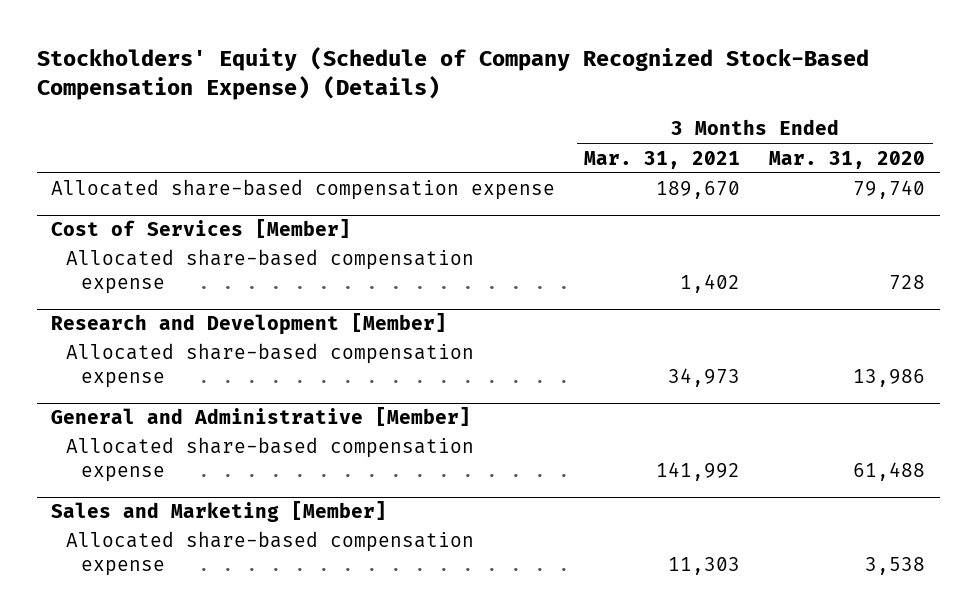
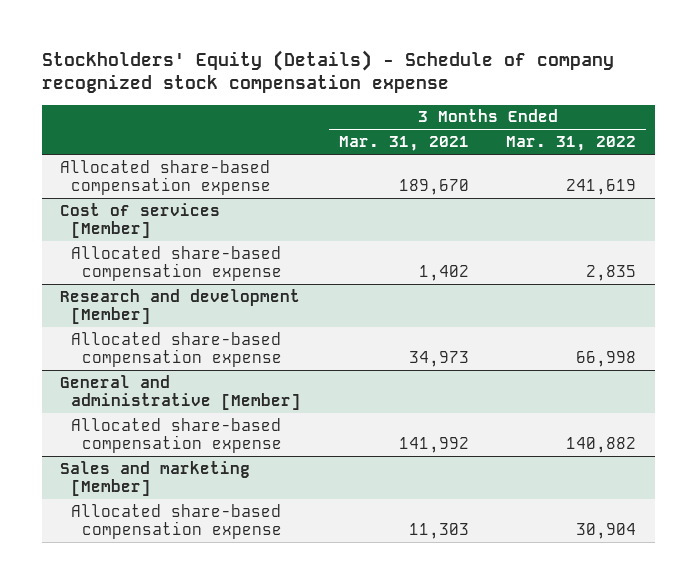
- Stockholders' Equity (Schedule of Company Recognized Stock-Based Compensation Expense) (Details)
+ Stockholders' Equity (Details) - Schedule of company recognized stock compensation expense
- | 3 Months Ended Mar. 31, 2021 | 3 Months Ended Mar. 31, 2020
+ | 3 Months Ended Mar. 31, 2021 | 3 Months Ended Mar. 31, 2022
- Cost of Services [Member]
+ Cost of services [Member]
- Research and Development [Member]
+ Research and development [Member]
- General and Administrative [Member]
+ General and administrative [Member]
- Sales and Marketing [Member]
+ Sales and marketing [Member]

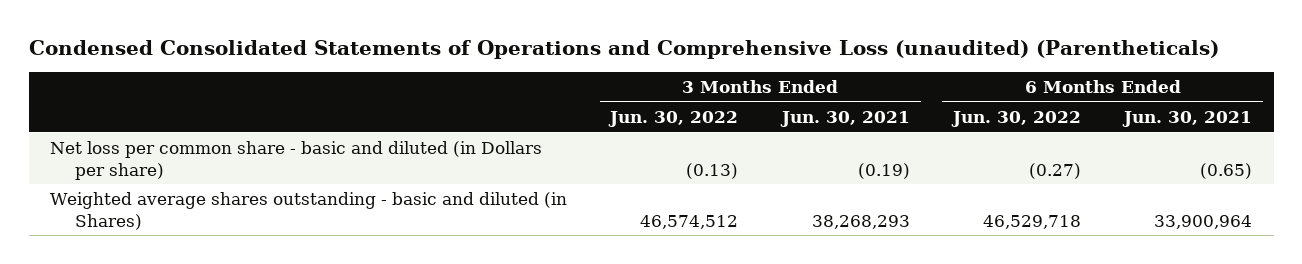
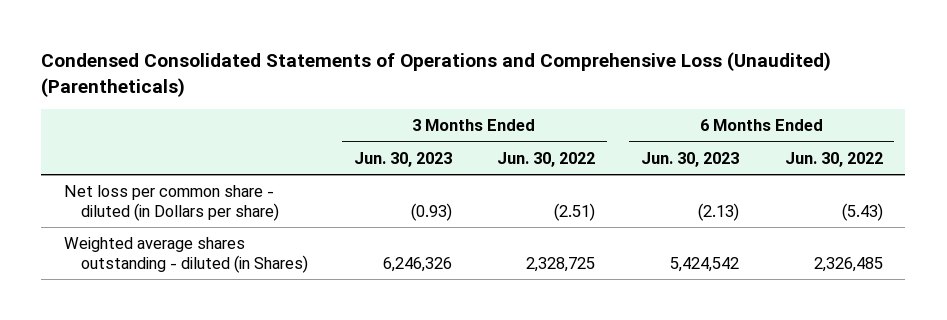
- Condensed Consolidated Statements of Operations and Comprehensive Loss (unaudited) (Parentheticals)
+ Condensed Consolidated Statements of Operations and Comprehensive Loss (Unaudited) (Parentheticals)
- | 3 Months Ended Jun. 30, 2022 | 3 Months Ended Jun. 30, 2021 | 6 Months Ended Jun. 30, 2022 | 6 Months Ended Jun. 30, 2021
+ | 3 Months Ended Jun. 30, 2023 | 3 Months Ended Jun. 30, 2022 | 6 Months Ended Jun. 30, 2023 | 6 Months Ended Jun. 30, 2022
- Net loss per common share - basic and diluted (in Dollars per share) | (0.13) | (0.19) | (0.27) | (0.65)
- Weighted average shares outstanding - basic and diluted (in Shares) | 46,574,512 | 38,268,293 | 46,529,718 | 33,900,964
+ Net loss per common share - diluted (in Dollars per share) | (0.93) | (2.51) | (2.13) | (5.43)
+ Weighted average shares outstanding - diluted (in Shares) | 6,246,326 | 2,328,725 | 5,424,542 | 2,326,485

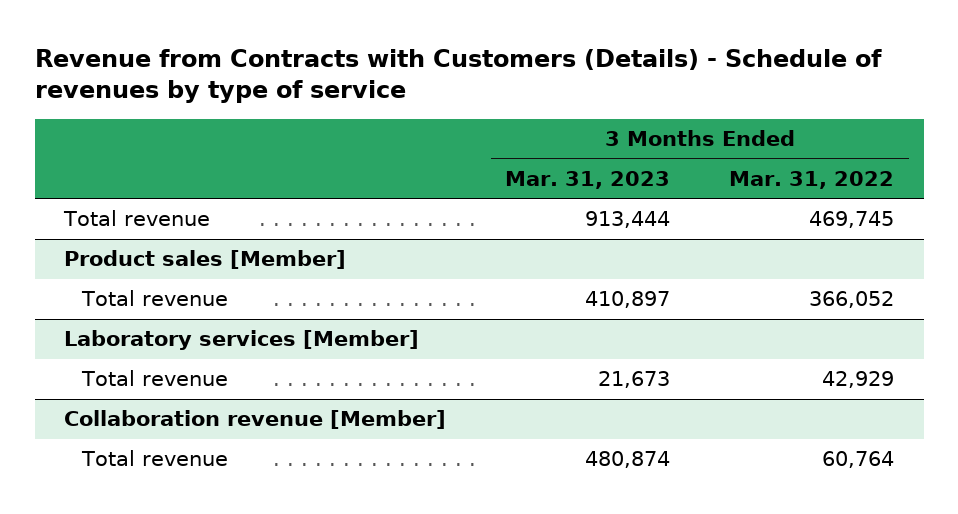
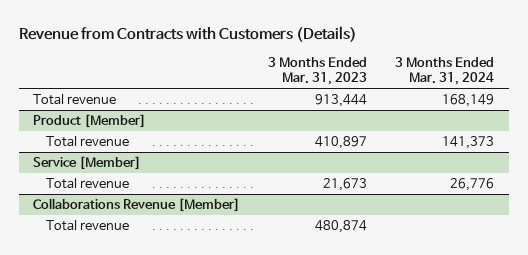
- Revenue from Contracts with Customers (Details) - Schedule of revenues by type of service
+ Revenue from Contracts with Customers (Details)
- | 3 Months Ended Mar. 31, 2023 | 3 Months Ended Mar. 31, 2022
+ | 3 Months Ended Mar. 31, 2023 | 3 Months Ended Mar. 31, 2024
- Product sales [Member]
+ Product [Member]
- Laboratory services [Member]
+ Service [Member]
- Collaboration revenue [Member]
+ Collaborations Revenue [Member]

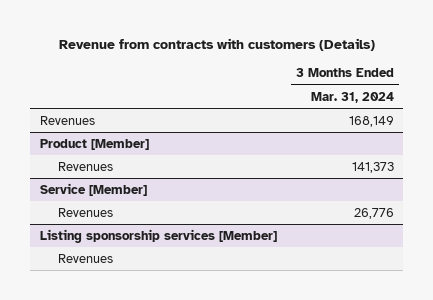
- Revenue from Contracts with Customers (Details)
+ Revenue from contracts with customers (Details)
- | 3 Months Ended Mar. 31, 2023 | 3 Months Ended Mar. 31, 2024
+ | 3 Months Ended Mar. 31, 2024
- Total revenue | 913,444 | 168,149
+ Revenues | 168,149
@ Product [Member]
- Total revenue | 410,897 | 141,373
+ Revenues | 141,373
@ Service [Member]
- Total revenue | 21,673 | 26,776
- Collaborations Revenue [Member]
- Total revenue | 480,874 |
@ Service [Member]
+ Revenues | 26,776
+ Listing sponsorship services [Member]
+ Revenues

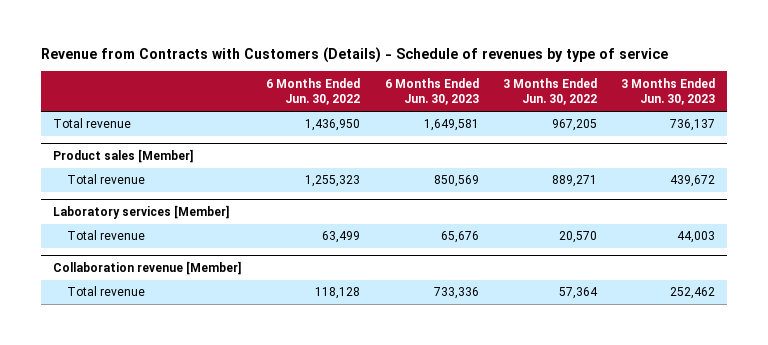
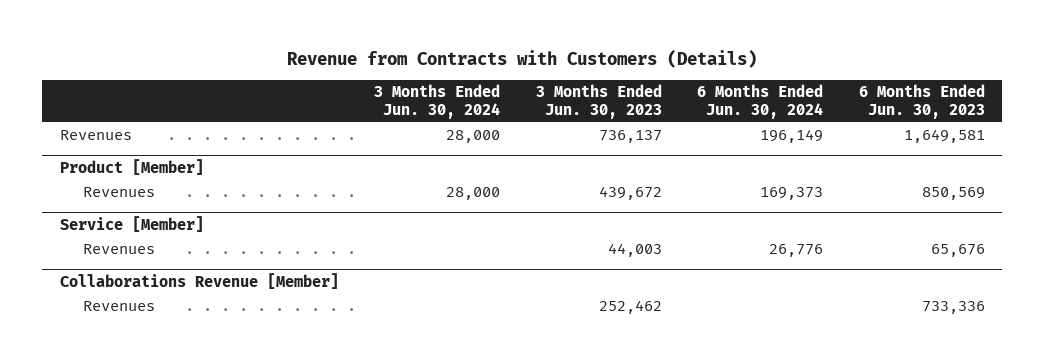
- Revenue from Contracts with Customers (Details) - Schedule of revenues by type of service
+ Revenue from Contracts with Customers (Details)
- | 6 Months Ended Jun. 30, 2022 | 6 Months Ended Jun. 30, 2023 | 3 Months Ended Jun. 30, 2022 | 3 Months Ended Jun. 30, 2023
+ | 3 Months Ended Jun. 30, 2024 | 3 Months Ended Jun. 30, 2023 | 6 Months Ended Jun. 30, 2024 | 6 Months Ended Jun. 30, 2023
- Total revenue | 1,436,950 | 1,649,581 | 967,205 | 736,137
- Product sales [Member]
- Total revenue | 1,255,323 | 850,569 | 889,271 | 439,672
- Laboratory services [Member]
- Total revenue | 63,499 | 65,676 | 20,570 | 44,003
- Collaboration revenue [Member]
- Total revenue | 118,128 | 733,336 | 57,364 | 252,462
+ Revenues | 28,000 | 736,137 | 196,149 | 1,649,581
+ Product [Member]
+ Revenues | 28,000 | 439,672 | 169,373 | 850,569
+ Service [Member]
+ Revenues | | 44,003 | 26,776 | 65,676
+ Collaborations Revenue [Member]
+ Revenues | | 252,462 | | 733,336

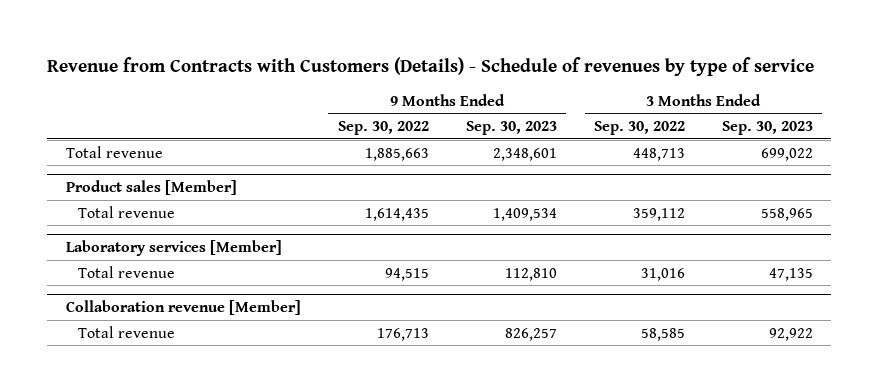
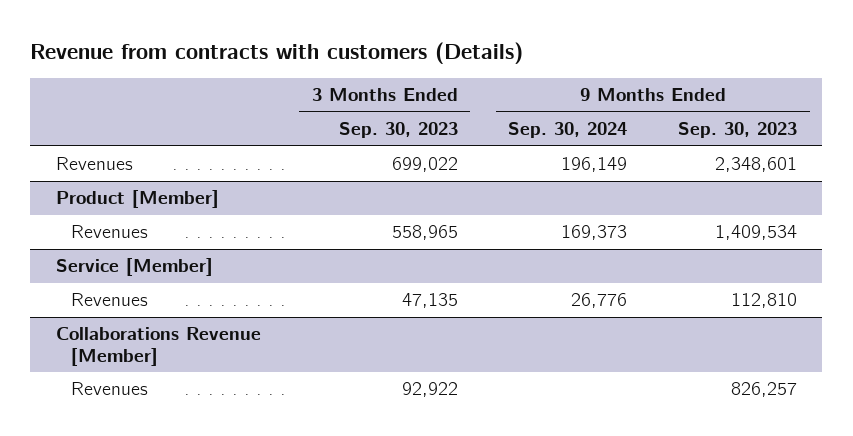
- Revenue from Contracts with Customers (Details) - Schedule of revenues by type of service
+ Revenue from contracts with customers (Details)
- | 9 Months Ended Sep. 30, 2022 | 9 Months Ended Sep. 30, 2023 | 3 Months Ended Sep. 30, 2022 | 3 Months Ended Sep. 30, 2023
+ | 3 Months Ended Sep. 30, 2023 | 9 Months Ended Sep. 30, 2024 | 9 Months Ended Sep. 30, 2023
- Total revenue | 1,885,663 | 2,348,601 | 448,713 | 699,022
- Product sales [Member]
- Total revenue | 1,614,435 | 1,409,534 | 359,112 | 558,965
- Laboratory services [Member]
- Total revenue | 94,515 | 112,810 | 31,016 | 47,135
- Collaboration revenue [Member]
- Total revenue | 176,713 | 826,257 | 58,585 | 92,922
+ Revenues | 699,022 | 196,149 | 2,348,601
+ Product [Member]
+ Revenues | 558,965 | 169,373 | 1,409,534
+ Service [Member]
+ Revenues | 47,135 | 26,776 | 112,810
+ Collaborations Revenue [Member]
+ Revenues | 92,922 | | 826,257

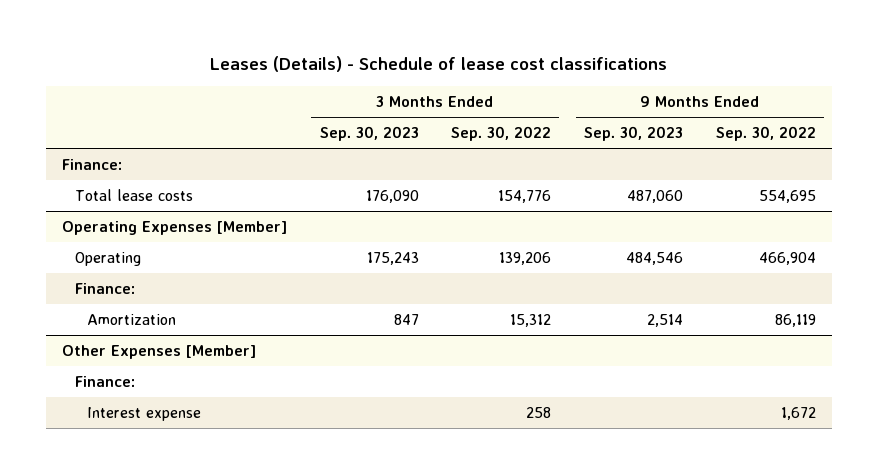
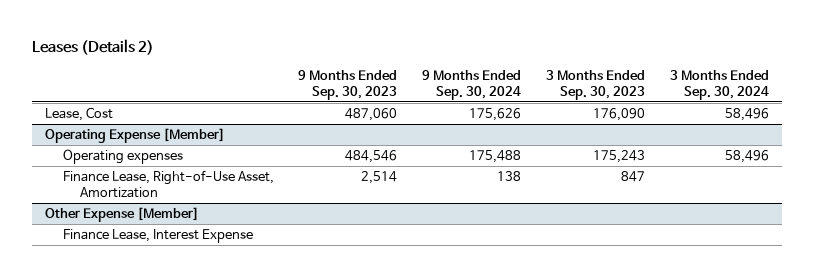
- Leases (Details) - Schedule of lease cost classifications
+ Leases (Details 2)
- | 3 Months Ended Sep. 30, 2023 | 3 Months Ended Sep. 30, 2022 | 9 Months Ended Sep. 30, 2023 | 9 Months Ended Sep. 30, 2022
+ | 9 Months Ended Sep. 30, 2023 | 9 Months Ended Sep. 30, 2024 | 3 Months Ended Sep. 30, 2023 | 3 Months Ended Sep. 30, 2024
- Finance:
- Total lease costs | 176,090 | 154,776 | 487,060 | 554,695
- Operating Expenses [Member]
- Operating | 175,243 | 139,206 | 484,546 | 466,904
- Finance:
- Amortization | 847 | 15,312 | 2,514 | 86,119
- Other Expenses [Member]
- Finance:
- Interest expense | | 258 | | 1,672
+ Lease, Cost | 487,060 | 175,626 | 176,090 | 58,496
+ Operating Expense [Member]
+ Operating expenses | 484,546 | 175,488 | 175,243 | 58,496
+ Finance Lease, Right-of-Use Asset, Amortization | 2,514 | 138 | 847 |
+ Other Expense [Member]
+ Finance Lease, Interest Expense

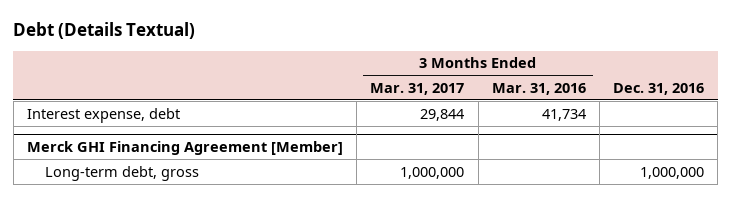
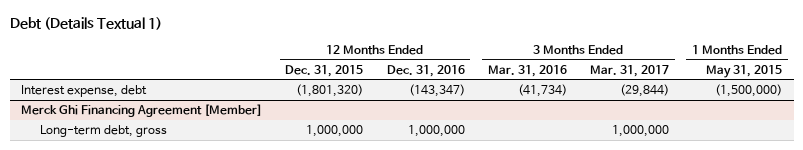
- Debt (Details Textual)
+ Debt (Details Textual 1)
- | 3 Months Ended Mar. 31, 2017 | 3 Months Ended Mar. 31, 2016 | Dec. 31, 2016
+ | 12 Months Ended Dec. 31, 2015 | 12 Months Ended Dec. 31, 2016 | 3 Months Ended Mar. 31, 2016 | 3 Months Ended Mar. 31, 2017 | 1 Months Ended May 31, 2015
- Interest expense, debt | 29,844 | 41,734 |
- Merck GHI Financing Agreement [Member]
+ Interest expense, debt | (1,801,320) | (143,347) | (41,734) | (29,844) | (1,500,000)
+ Merck Ghi Financing Agreement [Member]

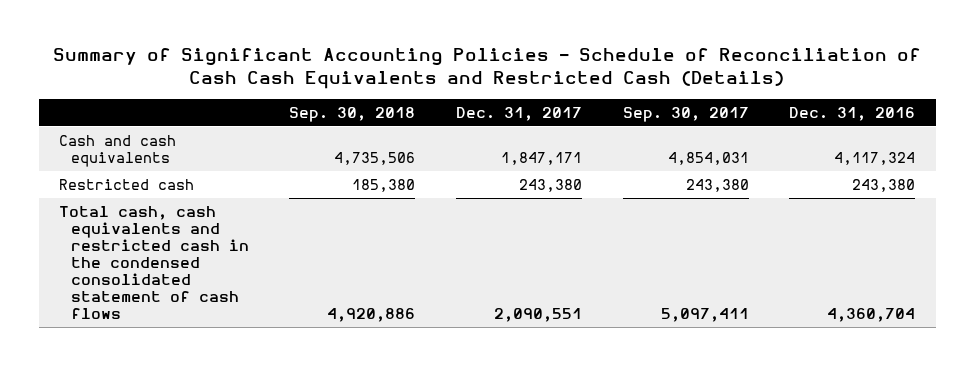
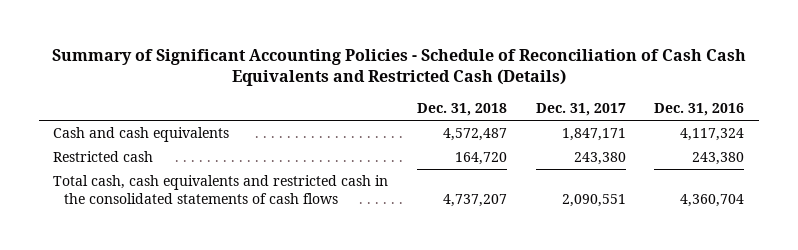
- | Sep. 30, 2018 | Dec. 31, 2017 | Sep. 30, 2017 | Dec. 31, 2016
+ | Dec. 31, 2018 | Dec. 31, 2017 | Dec. 31, 2016
- Total cash, cash equivalents and restricted cash in the condensed consolidated statement of cash flows | 4,920,886 | 2,090,551 | 5,097,411 | 4,360,704
+ Total cash, cash equivalents and restricted cash in the consolidated statements of cash flows | 4,737,207 | 2,090,551 | 4,360,704

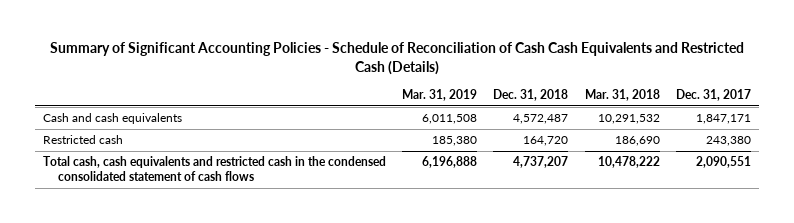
- | Dec. 31, 2018 | Dec. 31, 2017 | Dec. 31, 2016
+ | Mar. 31, 2019 | Dec. 31, 2018 | Mar. 31, 2018 | Dec. 31, 2017
- Total cash, cash equivalents and restricted cash in the consolidated statements of cash flows | 4,737,207 | 2,090,551 | 4,360,704
+ Total cash, cash equivalents and restricted cash in the condensed consolidated statement of cash flows | 6,196,888 | 4,737,207 | 10,478,222 | 2,090,551

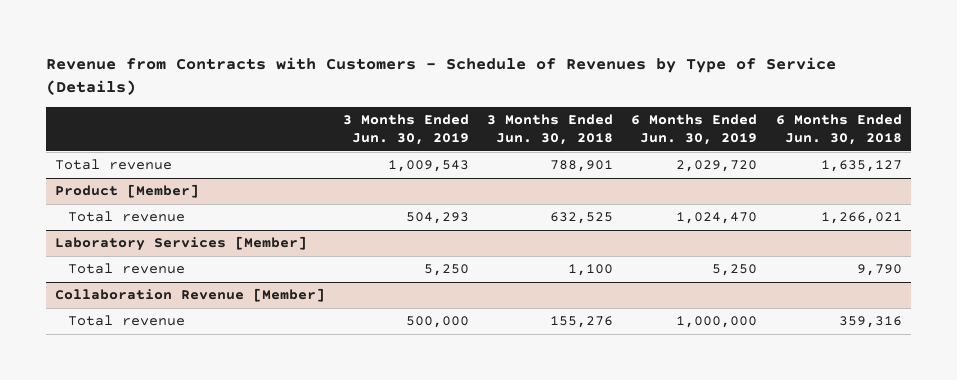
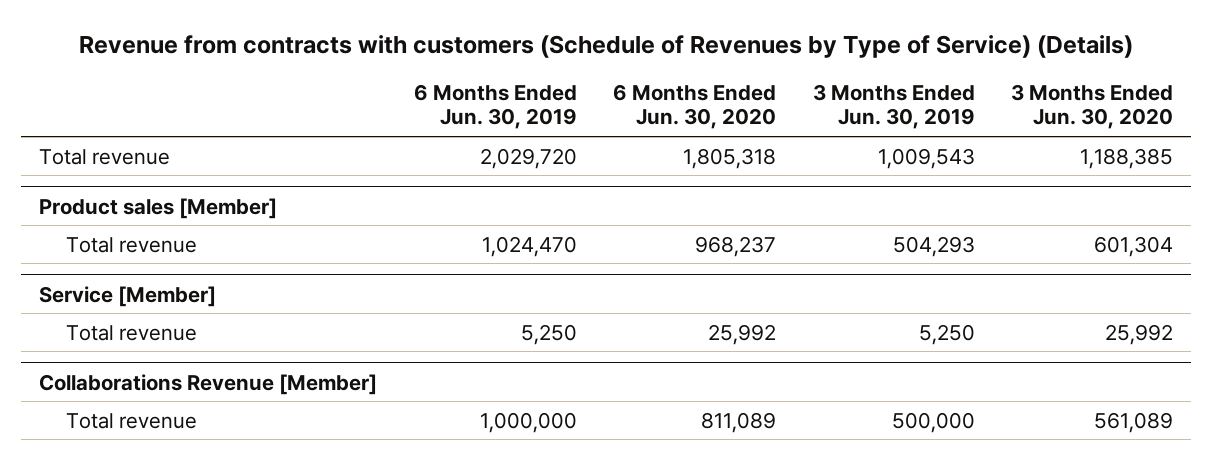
- Revenue from Contracts with Customers - Schedule of Revenues by Type of Service (Details)
+ Revenue from contracts with customers (Schedule of Revenues by Type of Service) (Details)
- | 3 Months Ended Jun. 30, 2019 | 3 Months Ended Jun. 30, 2018 | 6 Months Ended Jun. 30, 2019 | 6 Months Ended Jun. 30, 2018
+ | 6 Months Ended Jun. 30, 2019 | 6 Months Ended Jun. 30, 2020 | 3 Months Ended Jun. 30, 2019 | 3 Months Ended Jun. 30, 2020
- Product [Member]
+ Product sales [Member]
- Laboratory Services [Member]
+ Service [Member]
- Collaboration Revenue [Member]
+ Collaborations Revenue [Member]

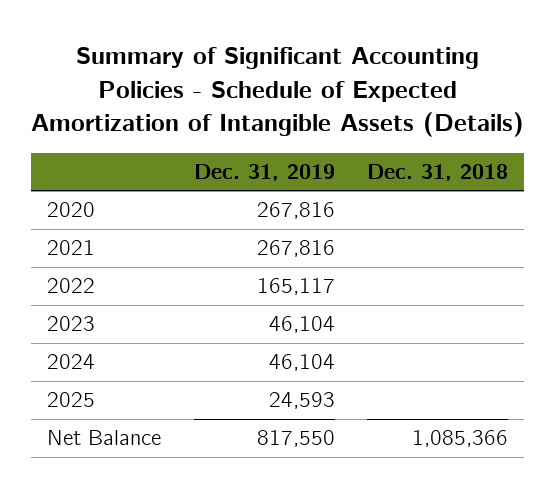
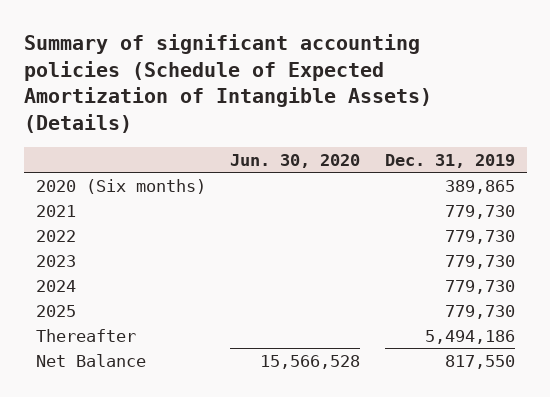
- Summary of Significant Accounting Policies - Schedule of Expected Amortization of Intangible Assets (Details)
+ Summary of significant accounting policies (Schedule of Expected Amortization of Intangible Assets) (Details)
- | Dec. 31, 2019 | Dec. 31, 2018
+ | Jun. 30, 2020 | Dec. 31, 2019
- 2020 | 267,816 |
- 2021 | 267,816 |
- 2022 | 165,117 |
- 2023 | 46,104 |
- 2024 | 46,104 |
- 2025 | 24,593 |
+ 2020 (Six months) | | 389,865
+ 2021 | | 779,730
+ 2022 | | 779,730
+ 2023 | | 779,730
+ 2024 | | 779,730
+ 2025 | | 779,730
+ Thereafter | | 5,494,186

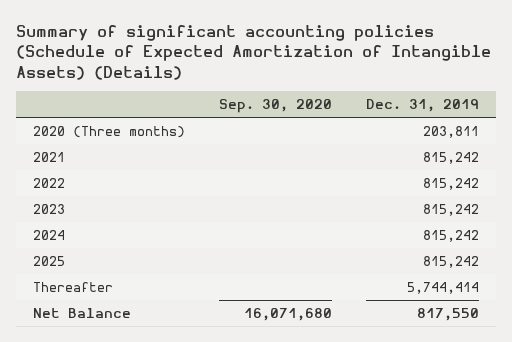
- | Jun. 30, 2020 | Dec. 31, 2019
+ | Sep. 30, 2020 | Dec. 31, 2019
- 2020 (Six months) | | 389,865
- 2021 | | 779,730
- 2022 | | 779,730
- 2023 | | 779,730
- 2024 | | 779,730
- 2025 | | 779,730
- Thereafter | | 5,494,186
+ 2020 (Three months) | | 203,811
+ 2021 | | 815,242
+ 2022 | | 815,242
+ 2023 | | 815,242
+ 2024 | | 815,242
+ 2025 | | 815,242
+ Thereafter | | 5,744,414

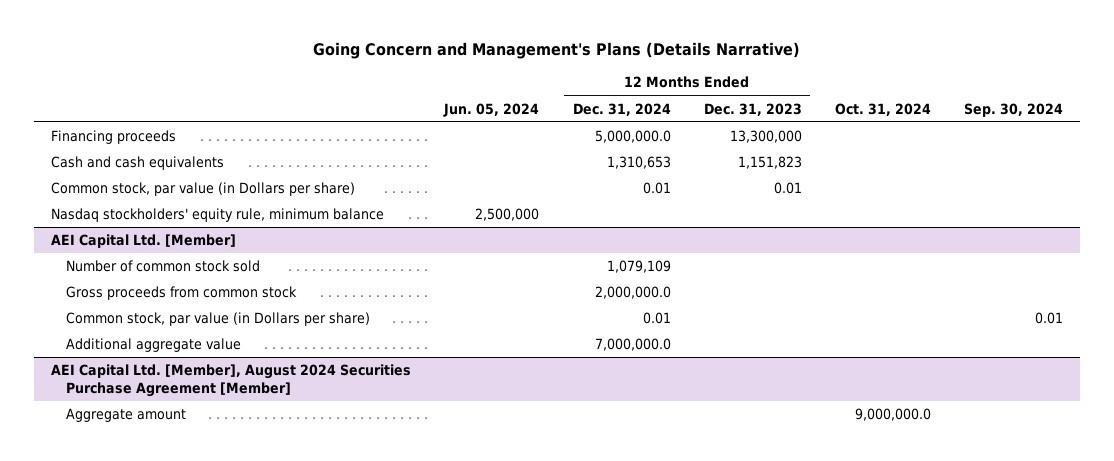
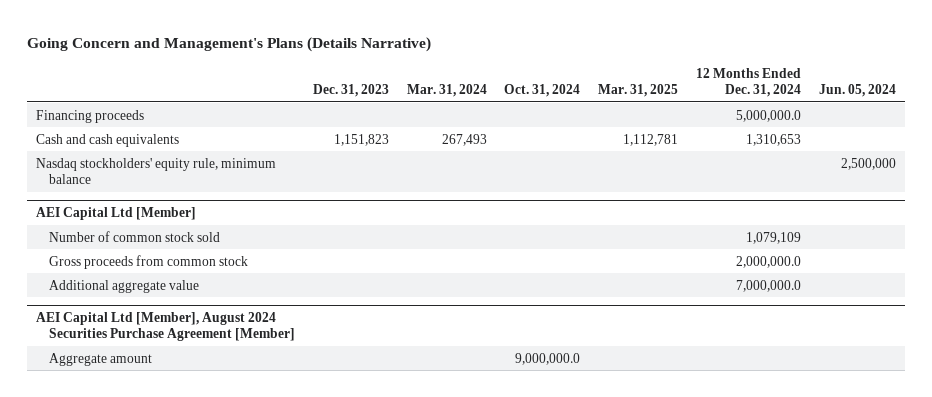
- | Jun. 05, 2024 | 12 Months Ended Dec. 31, 2024 | 12 Months Ended Dec. 31, 2023 | Oct. 31, 2024 | Sep. 30, 2024
+ | Dec. 31, 2023 | Mar. 31, 2024 | Oct. 31, 2024 | Mar. 31, 2025 | 12 Months Ended Dec. 31, 2024 | Jun. 05, 2024
- Common stock, par value (in Dollars per share) | | 0.01 | 0.01 | |
- AEI Capital Ltd. [Member]
+ AEI Capital Ltd [Member]
- Common stock, par value (in Dollars per share) | | 0.01 | | | 0.01
- AEI Capital Ltd. [Member], August 2024 Securities Purchase Agreement [Member]
+ AEI Capital Ltd [Member], August 2024 Securities Purchase Agreement [Member]

